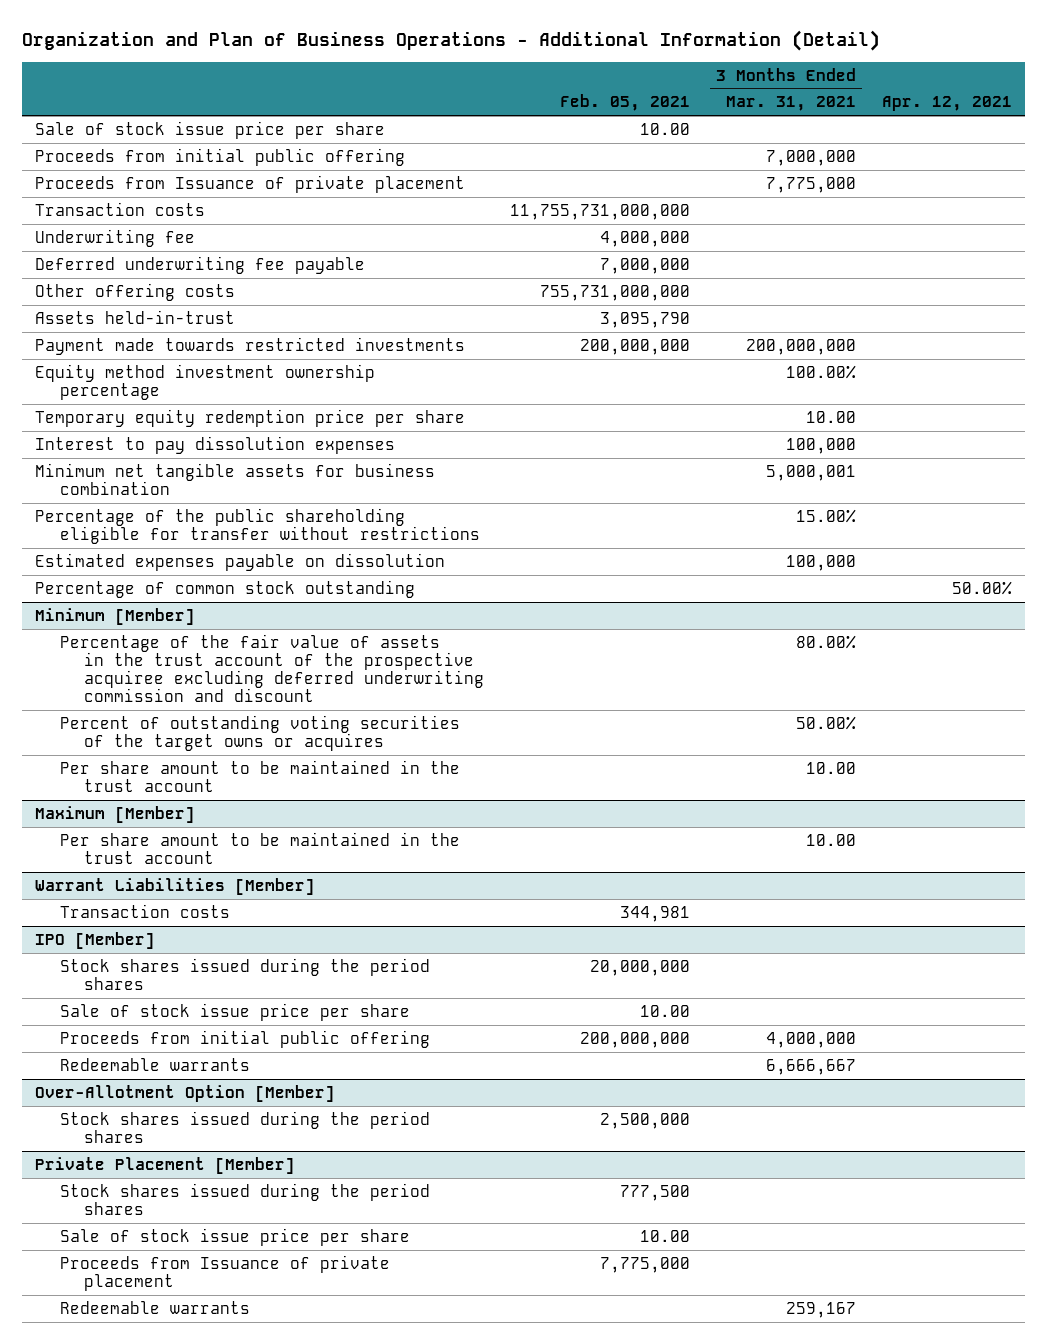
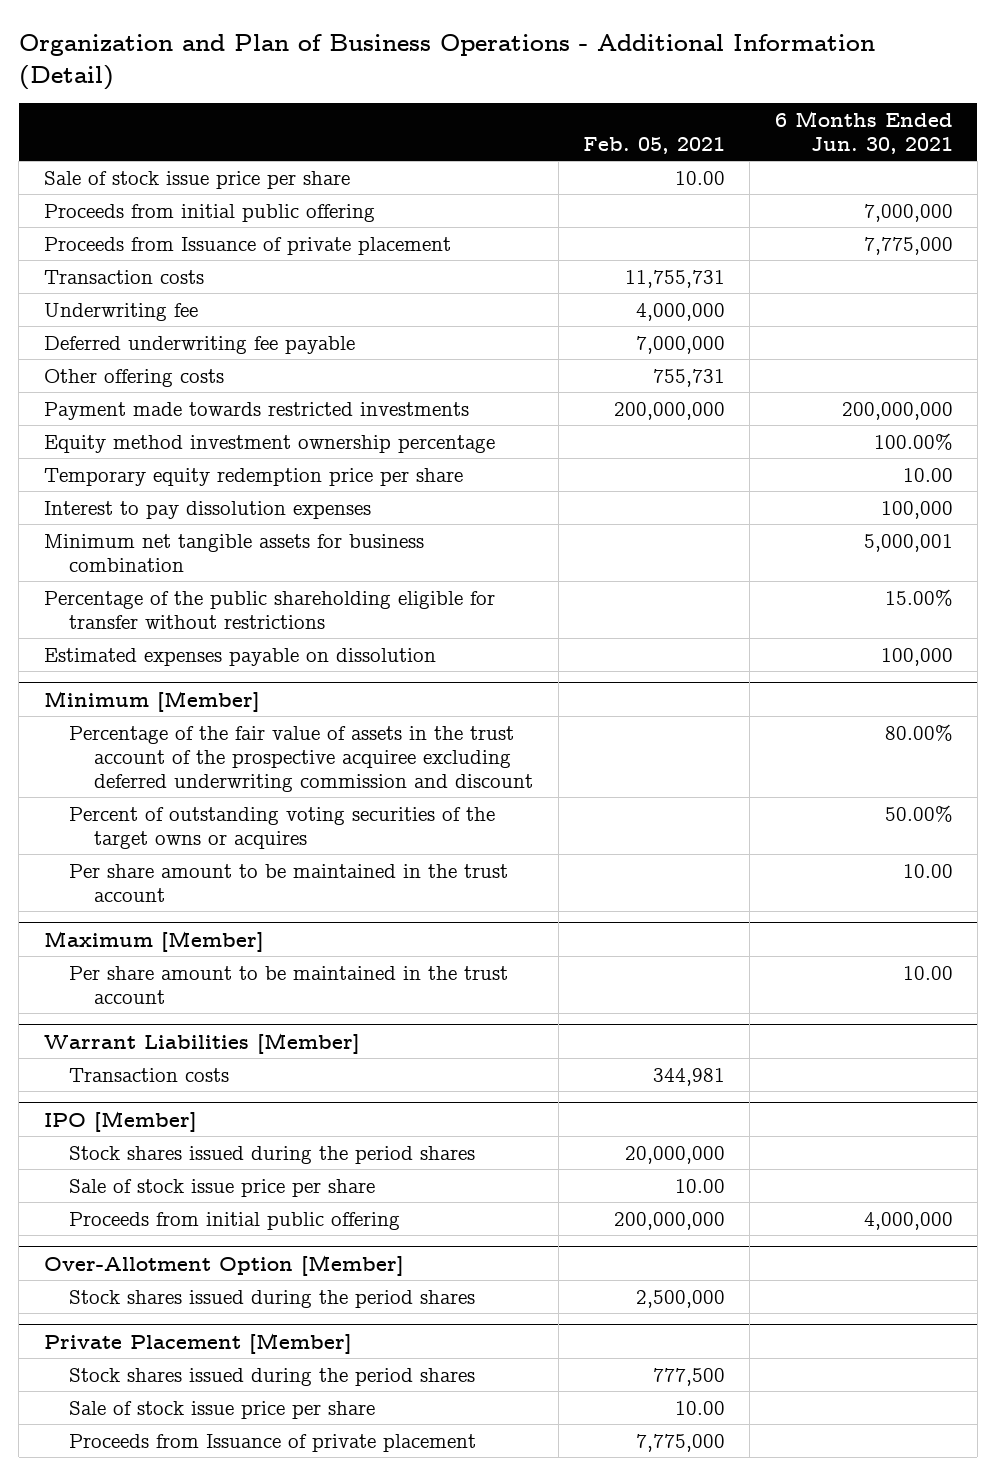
- | Feb. 05, 2021 | 3 Months Ended Mar. 31, 2021 | Apr. 12, 2021
+ | Feb. 05, 2021 | 6 Months Ended Jun. 30, 2021
- Transaction costs | 11,755,731,000,000 | |
+ Transaction costs | 11,755,731 |
- Other offering costs | 755,731,000,000 | |
- Assets held-in-trust | 3,095,790 | |
+ Other offering costs | 755,731 |
- Percentage of common stock outstanding | | | 50.00%
@ IPO [Member]
- Redeemable warrants | | 6,666,667 |
@ Private Placement [Member]
- Redeemable warrants | | 259,167 |

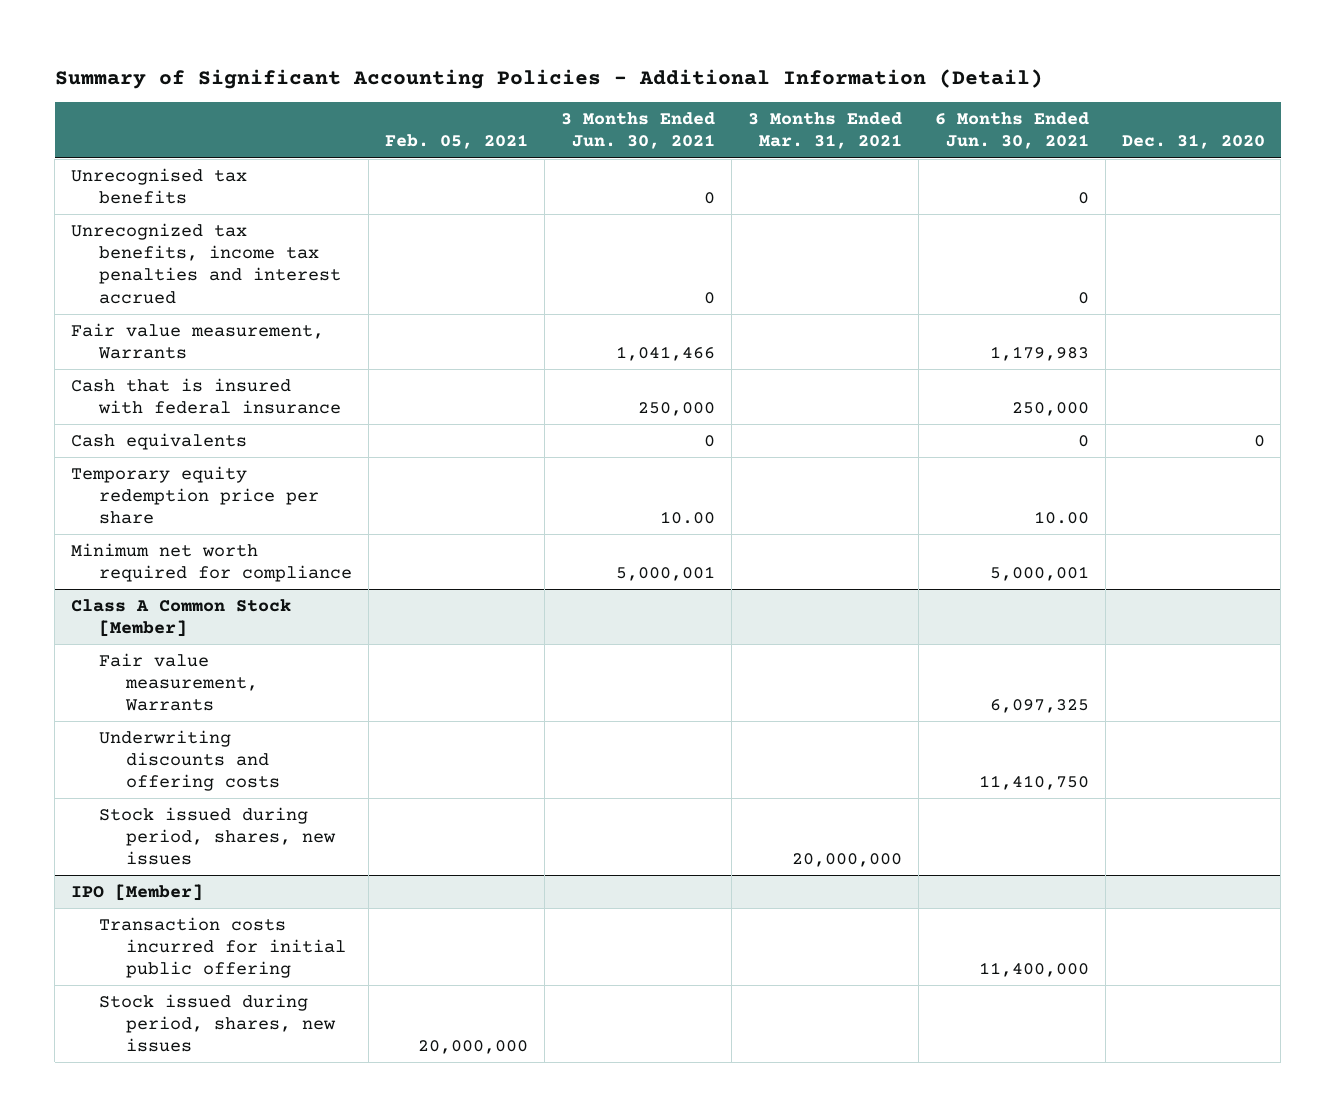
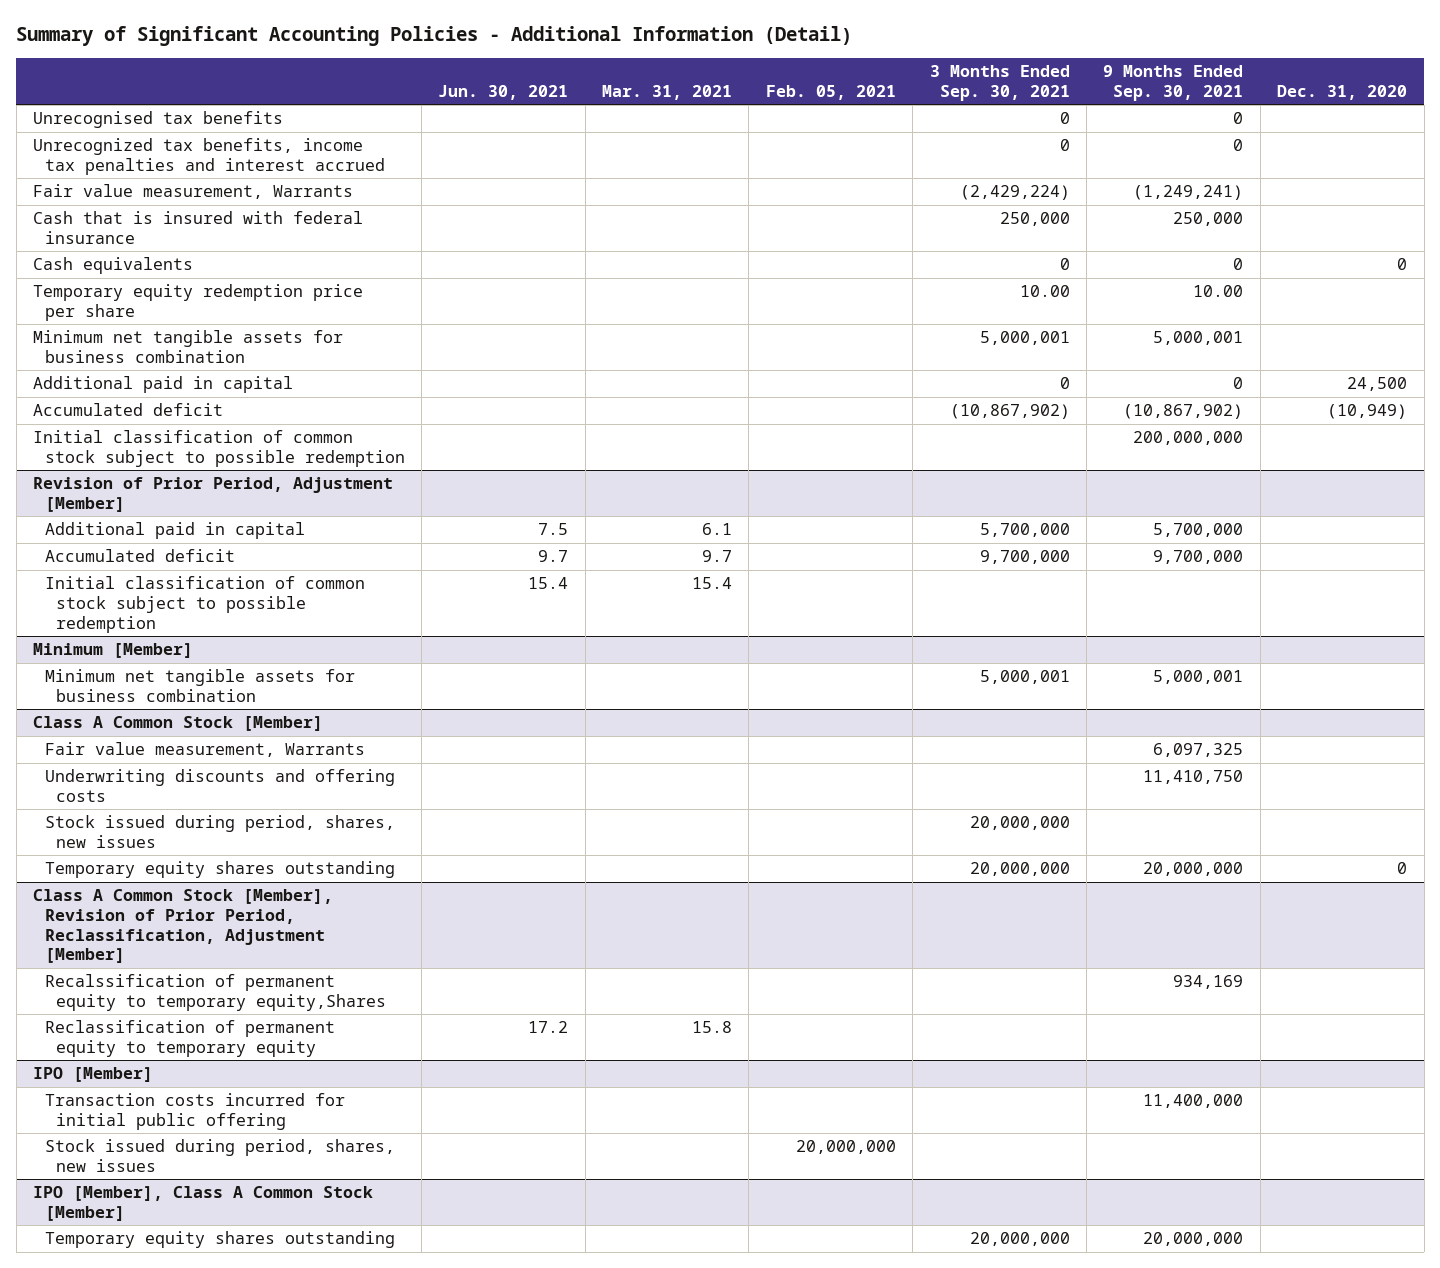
- | Feb. 05, 2021 | 3 Months Ended Jun. 30, 2021 | 3 Months Ended Mar. 31, 2021 | 6 Months Ended Jun. 30, 2021 | Dec. 31, 2020
+ | Jun. 30, 2021 | Mar. 31, 2021 | Feb. 05, 2021 | 3 Months Ended Sep. 30, 2021 | 9 Months Ended Sep. 30, 2021 | Dec. 31, 2020
- Minimum net worth required for compliance | | 5,000,001 | | 5,000,001 |
+ Minimum net tangible assets for business combination | | | | 5,000,001 | 5,000,001 |
+ Additional paid in capital | | | | 0 | 0 | 24,500
+ Accumulated deficit | | | | (10,867,902) | (10,867,902) | (10,949)
+ Initial classification of common stock subject to possible redemption | | | | | 200,000,000 |
+ Revision of Prior Period, Adjustment [Member]
+ Additional paid in capital | 7.5 | 6.1 | | 5,700,000 | 5,700,000 |
+ Accumulated deficit | 9.7 | 9.7 | | 9,700,000 | 9,700,000 |
+ Initial classification of common stock subject to possible redemption | 15.4 | 15.4 | | | |
+ Minimum [Member]
+ Minimum net tangible assets for business combination | | | | 5,000,001 | 5,000,001 |
@ Class A Common Stock [Member]
+ Temporary equity shares outstanding | | | | 20,000,000 | 20,000,000 | 0
+ Class A Common Stock [Member], Revision of Prior Period, Reclassification, Adjustment [Member]
+ Recalssification of permanent equity to temporary equity,Shares | | | | | 934,169 |
+ Reclassification of permanent equity to temporary equity | 17.2 | 15.8 | | | |
+ IPO [Member], Class A Common Stock [Member]
+ Temporary equity shares outstanding | | | | 20,000,000 | 20,000,000 |

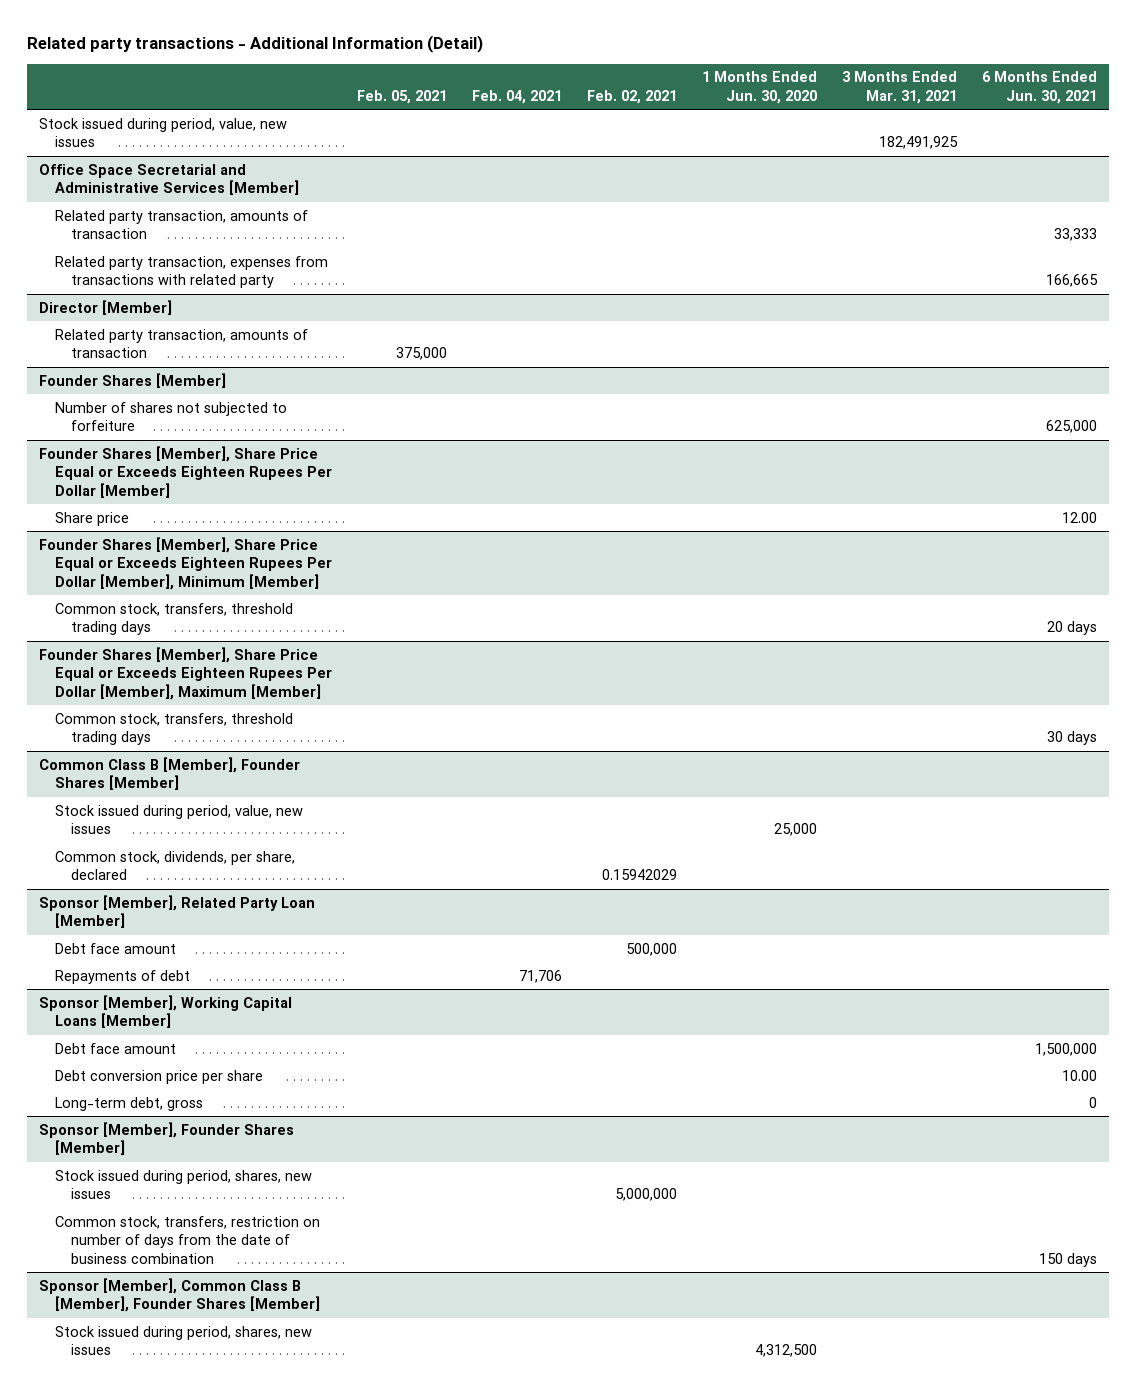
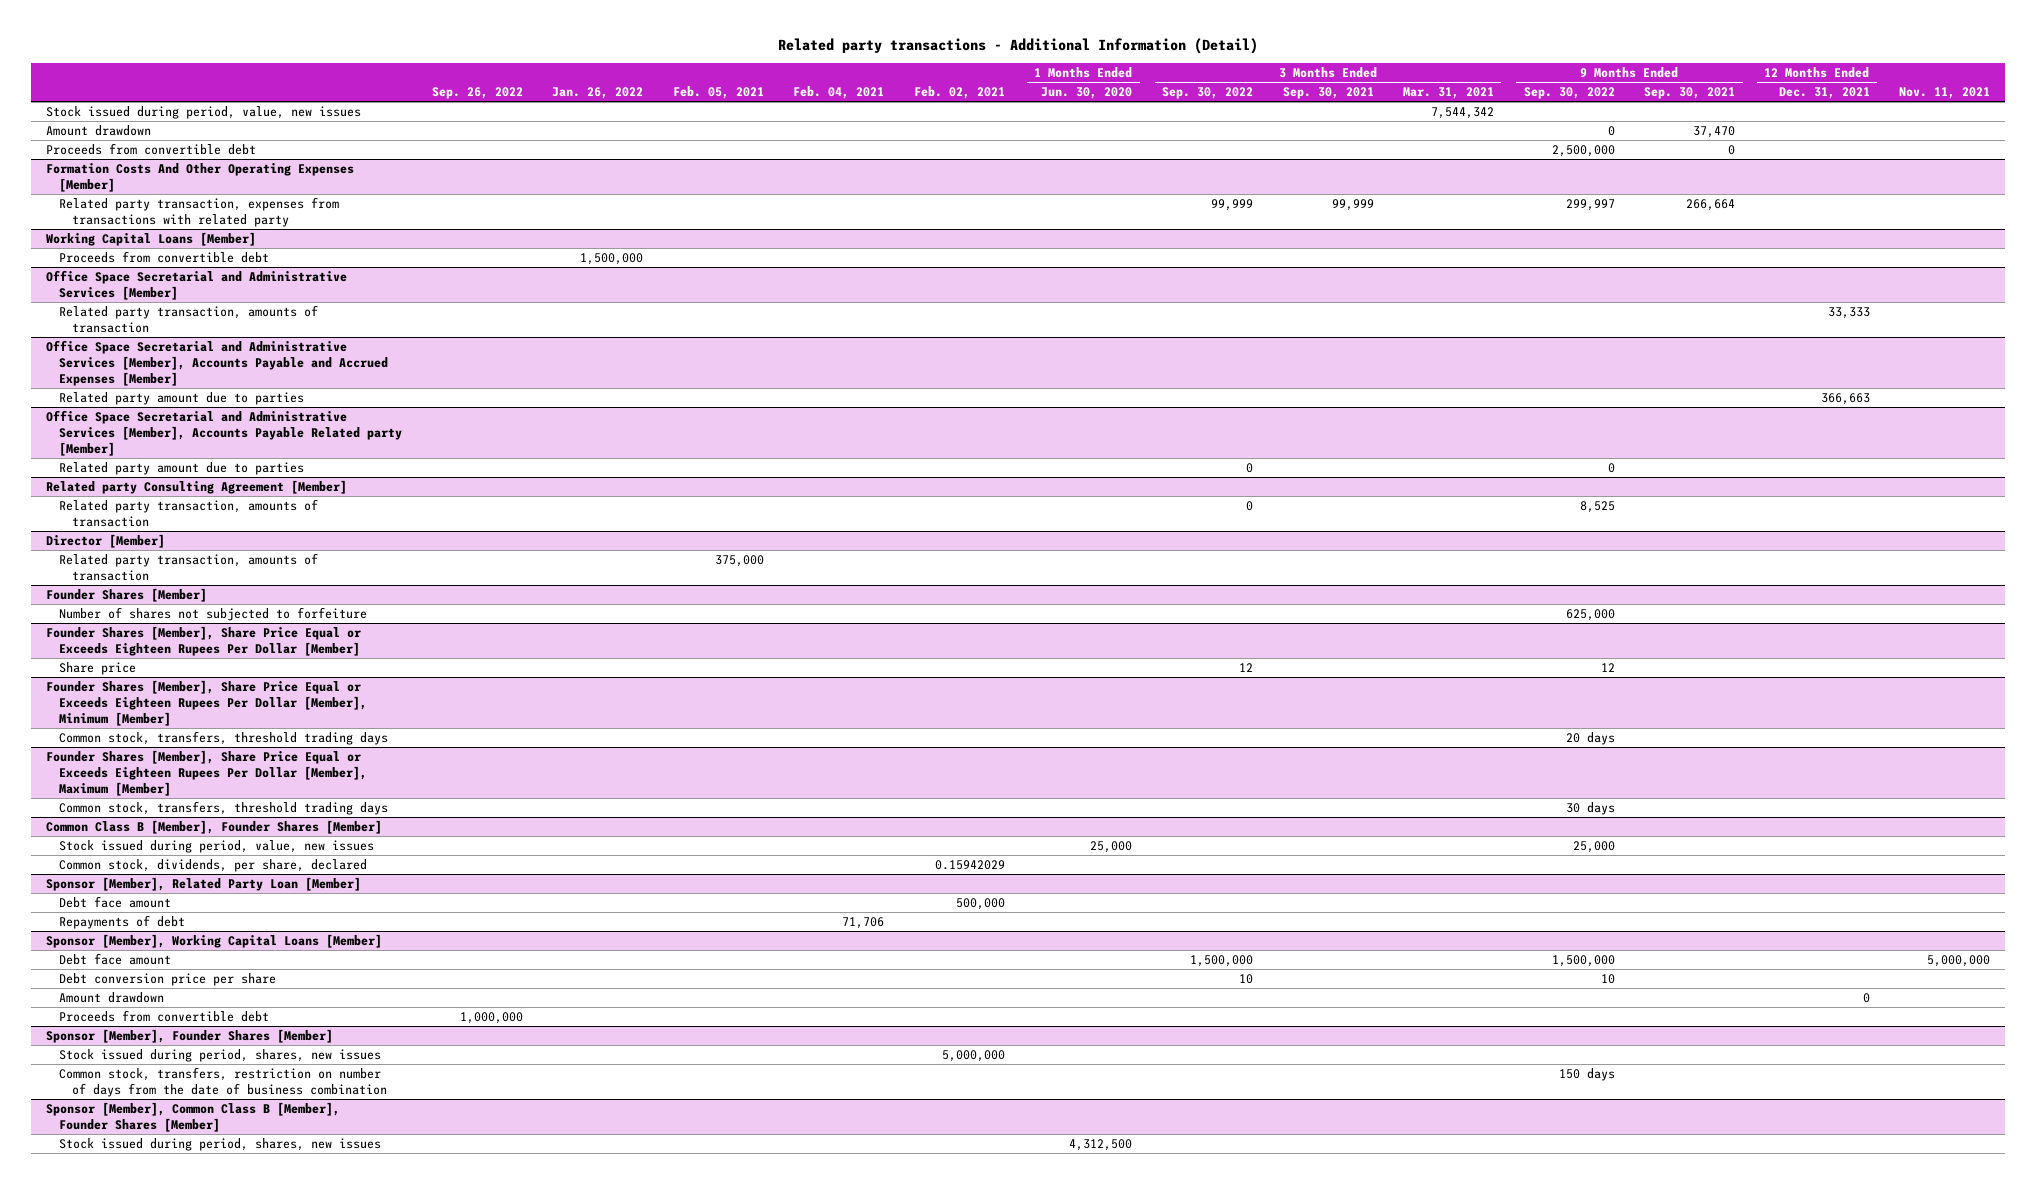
- | Feb. 05, 2021 | Feb. 04, 2021 | Feb. 02, 2021 | 1 Months Ended Jun. 30, 2020 | 3 Months Ended Mar. 31, 2021 | 6 Months Ended Jun. 30, 2021
+ | Sep. 26, 2022 | Jan. 26, 2022 | Feb. 05, 2021 | Feb. 04, 2021 | Feb. 02, 2021 | 1 Months Ended Jun. 30, 2020 | 3 Months Ended Sep. 30, 2022 | 3 Months Ended Sep. 30, 2021 | 3 Months Ended Mar. 31, 2021 | 9 Months Ended Sep. 30, 2022 | 9 Months Ended Sep. 30, 2021 | 12 Months Ended Dec. 31, 2021 | Nov. 11, 2021
- Stock issued during period, value, new issues | | | | | 182,491,925 |
+ Stock issued during period, value, new issues | | | | | | | | | 7,544,342 | | | |
+ Amount drawdown | | | | | | | | | | 0 | 37,470 | |
+ Proceeds from convertible debt | | | | | | | | | | 2,500,000 | 0 | |
+ Formation Costs And Other Operating Expenses [Member]
+ Related party transaction, expenses from transactions with related party | | | | | | | 99,999 | 99,999 | | 299,997 | 266,664 | |
+ Working Capital Loans [Member]
+ Proceeds from convertible debt | | 1,500,000 | | | | | | | | | | |
@ Office Space Secretarial and Administrative Services [Member]
- Related party transaction, expenses from transactions with related party | | | | | | 166,665
+ Office Space Secretarial and Administrative Services [Member], Accounts Payable and Accrued Expenses [Member]
+ Related party amount due to parties | | | | | | | | | | | | 366,663 |
+ Office Space Secretarial and Administrative Services [Member], Accounts Payable Related party [Member]
+ Related party amount due to parties | | | | | | | 0 | | | 0 | | |
+ Related party Consulting Agreement [Member]
+ Related party transaction, amounts of transaction | | | | | | | 0 | | | 8,525 | | |
@ Sponsor [Member], Working Capital Loans [Member]
- Long-term debt, gross | | | | | | 0
+ Amount drawdown | | | | | | | | | | | | 0 |
+ Proceeds from convertible debt | 1,000,000 | | | | | | | | | | | |

